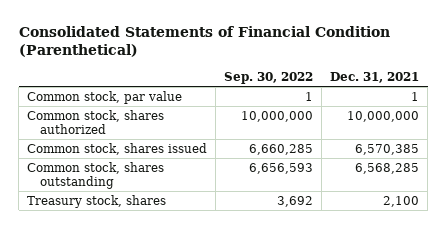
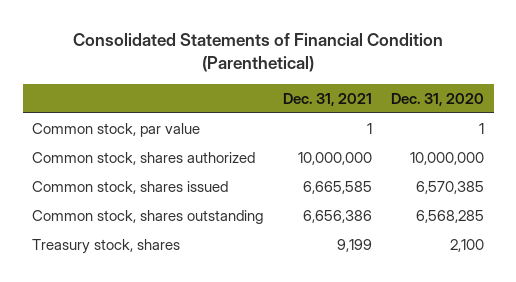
- | Sep. 30, 2022 | Dec. 31, 2021
+ | Dec. 31, 2021 | Dec. 31, 2020
- Common stock, shares issued | 6,660,285 | 6,570,385
- Common stock, shares outstanding | 6,656,593 | 6,568,285
- Treasury stock, shares | 3,692 | 2,100
+ Common stock, shares issued | 6,665,585 | 6,570,385
+ Common stock, shares outstanding | 6,656,386 | 6,568,285
+ Treasury stock, shares | 9,199 | 2,100

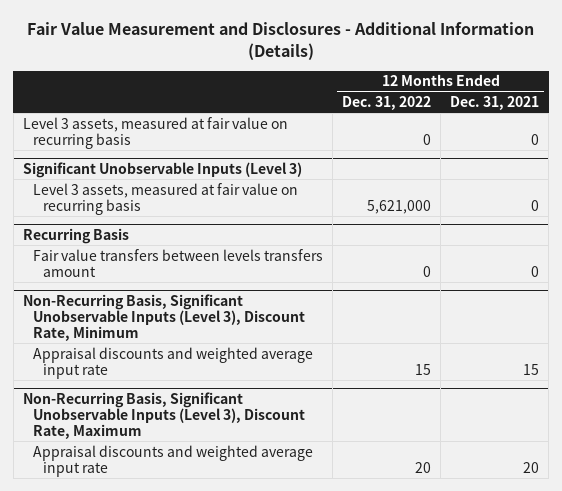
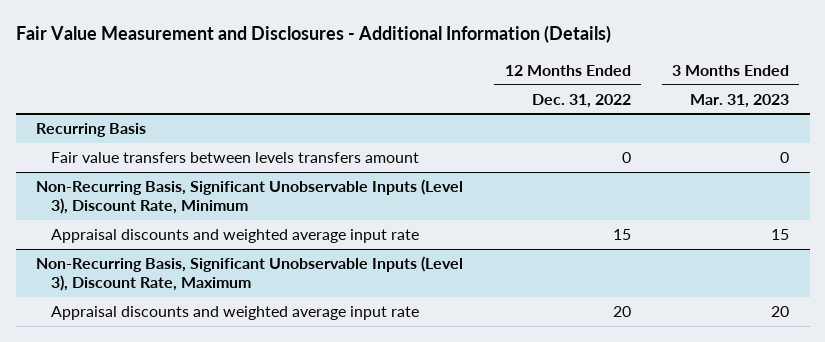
- | 12 Months Ended Dec. 31, 2022 | 12 Months Ended Dec. 31, 2021
+ | 12 Months Ended Dec. 31, 2022 | 3 Months Ended Mar. 31, 2023
- Level 3 assets, measured at fair value on recurring basis | 0 | 0
- Significant Unobservable Inputs (Level 3)
- Level 3 assets, measured at fair value on recurring basis | 5,621,000 | 0

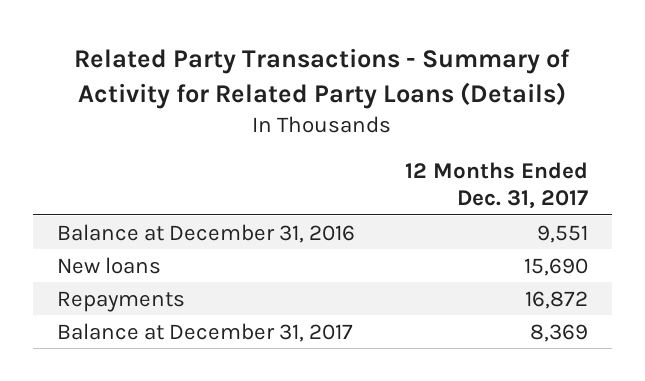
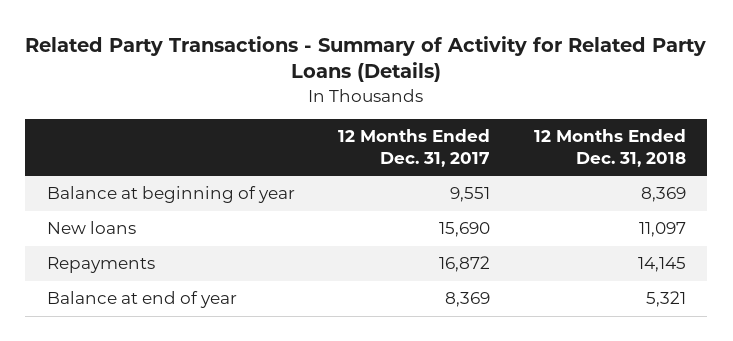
- | 12 Months Ended Dec. 31, 2017
+ | 12 Months Ended Dec. 31, 2017 | 12 Months Ended Dec. 31, 2018
- Balance at December 31, 2016 | 9,551
+ Balance at beginning of year | 9,551 | 8,369
- Balance at December 31, 2017 | 8,369
+ Balance at end of year | 8,369 | 5,321

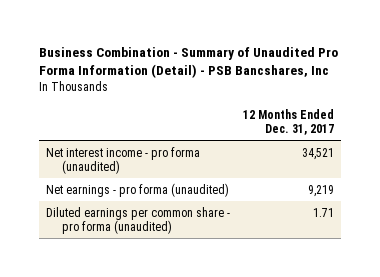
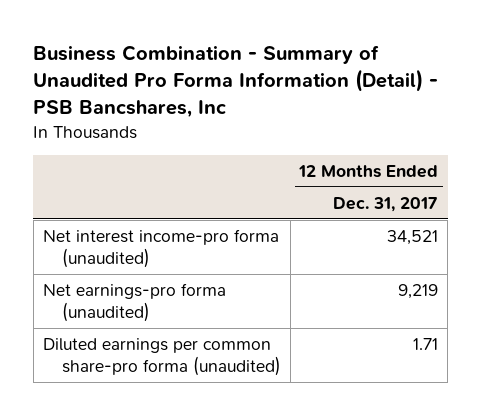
- Net interest income - pro forma (unaudited) | 34,521
- Net earnings - pro forma (unaudited) | 9,219
- Diluted earnings per common share - pro forma (unaudited) | 1.71
+ Net interest income-pro forma (unaudited) | 34,521
+ Net earnings-pro forma (unaudited) | 9,219
+ Diluted earnings per common share-pro forma (unaudited) | 1.71

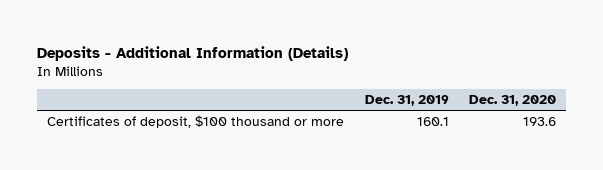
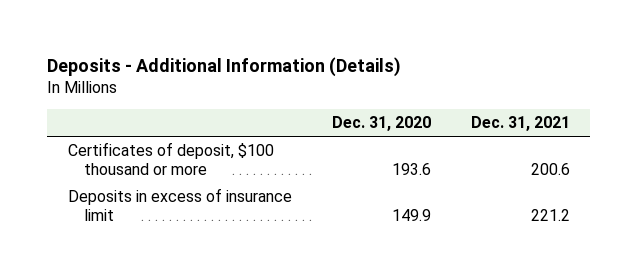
- | Dec. 31, 2019 | Dec. 31, 2020
+ | Dec. 31, 2020 | Dec. 31, 2021
+ Deposits in excess of insurance limit | 149.9 | 221.2

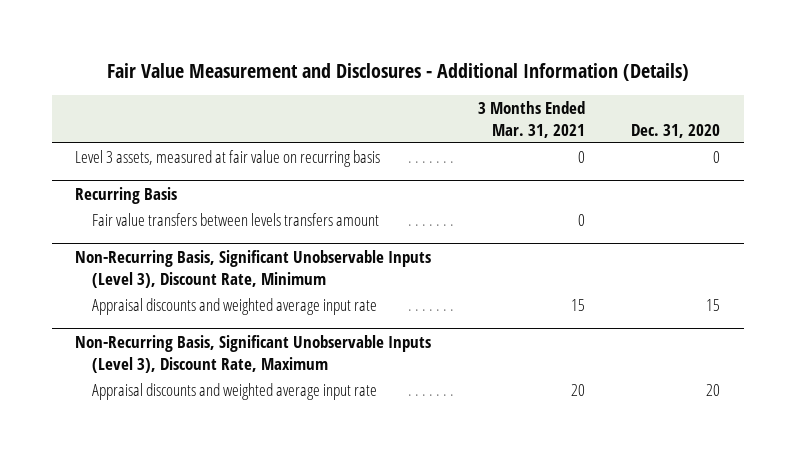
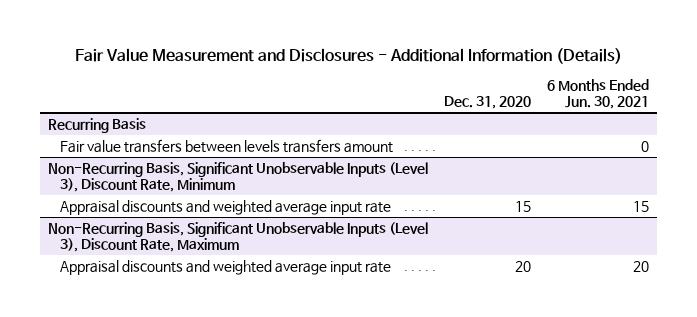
- | 3 Months Ended Mar. 31, 2021 | Dec. 31, 2020
+ | Dec. 31, 2020 | 6 Months Ended Jun. 30, 2021
- Level 3 assets, measured at fair value on recurring basis | 0 | 0

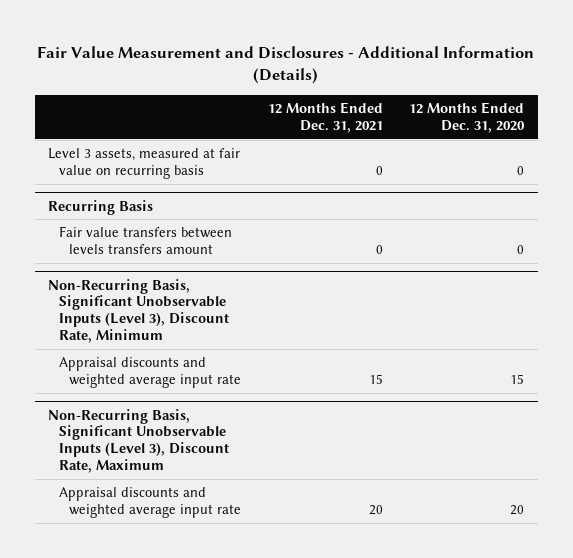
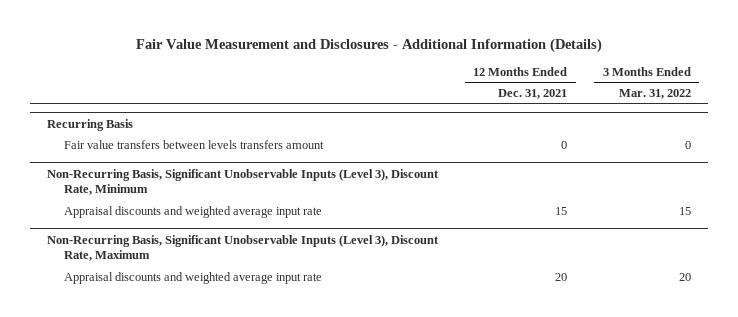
- | 12 Months Ended Dec. 31, 2021 | 12 Months Ended Dec. 31, 2020
+ | 12 Months Ended Dec. 31, 2021 | 3 Months Ended Mar. 31, 2022
- Level 3 assets, measured at fair value on recurring basis | 0 | 0

